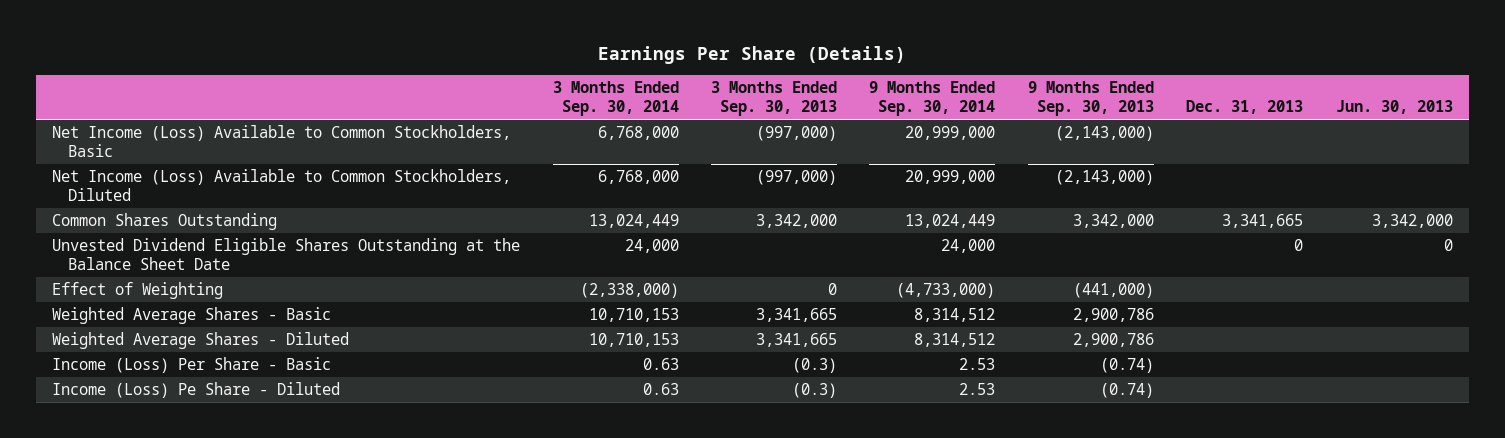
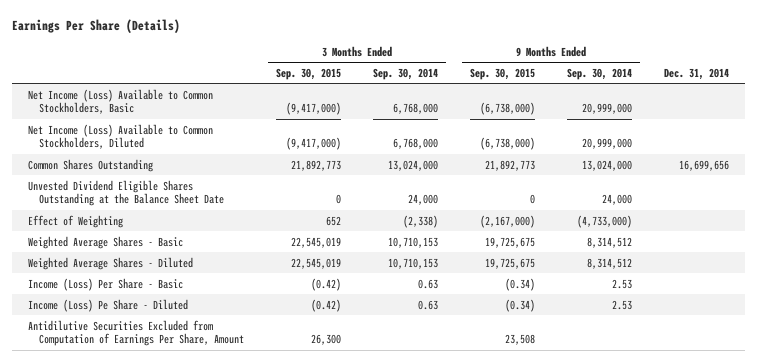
- | 3 Months Ended Sep. 30, 2014 | 3 Months Ended Sep. 30, 2013 | 9 Months Ended Sep. 30, 2014 | 9 Months Ended Sep. 30, 2013 | Dec. 31, 2013 | Jun. 30, 2013
+ | 3 Months Ended Sep. 30, 2015 | 3 Months Ended Sep. 30, 2014 | 9 Months Ended Sep. 30, 2015 | 9 Months Ended Sep. 30, 2014 | Dec. 31, 2014
- Common Shares Outstanding | 13,024,449 | 3,342,000 | 13,024,449 | 3,342,000 | 3,341,665 | 3,342,000
+ Common Shares Outstanding | 21,892,773 | 13,024,000 | 21,892,773 | 13,024,000 | 16,699,656
- Effect of Weighting | (2,338,000) | 0 | (4,733,000) | (441,000) | |
+ Effect of Weighting | 652 | (2,338) | (2,167,000) | (4,733,000) |
+ Antidilutive Securities Excluded from Computation of Earnings Per Share, Amount | 26,300 | | 23,508 | |

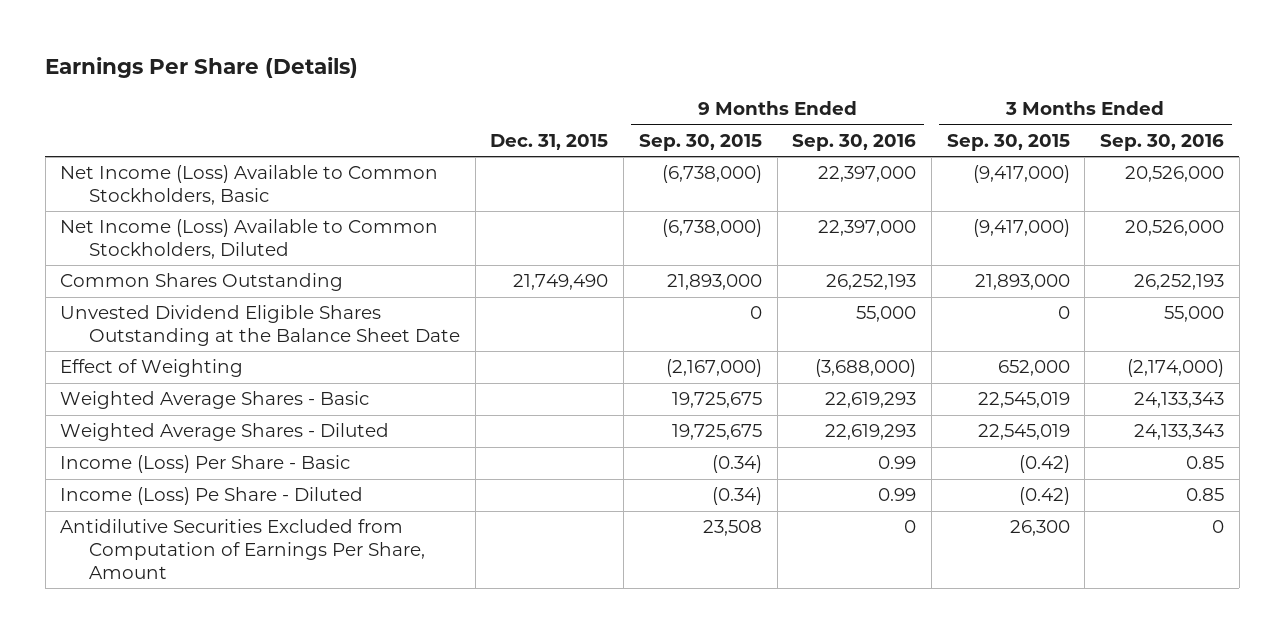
- | 3 Months Ended Sep. 30, 2015 | 3 Months Ended Sep. 30, 2014 | 9 Months Ended Sep. 30, 2015 | 9 Months Ended Sep. 30, 2014 | Dec. 31, 2014
+ | Dec. 31, 2015 | 9 Months Ended Sep. 30, 2015 | 9 Months Ended Sep. 30, 2016 | 3 Months Ended Sep. 30, 2015 | 3 Months Ended Sep. 30, 2016
- Common Shares Outstanding | 21,892,773 | 13,024,000 | 21,892,773 | 13,024,000 | 16,699,656
+ Common Shares Outstanding | 21,749,490 | 21,893,000 | 26,252,193 | 21,893,000 | 26,252,193
- Effect of Weighting | 652 | (2,338) | (2,167,000) | (4,733,000) |
+ Effect of Weighting | | (2,167,000) | (3,688,000) | 652,000 | (2,174,000)

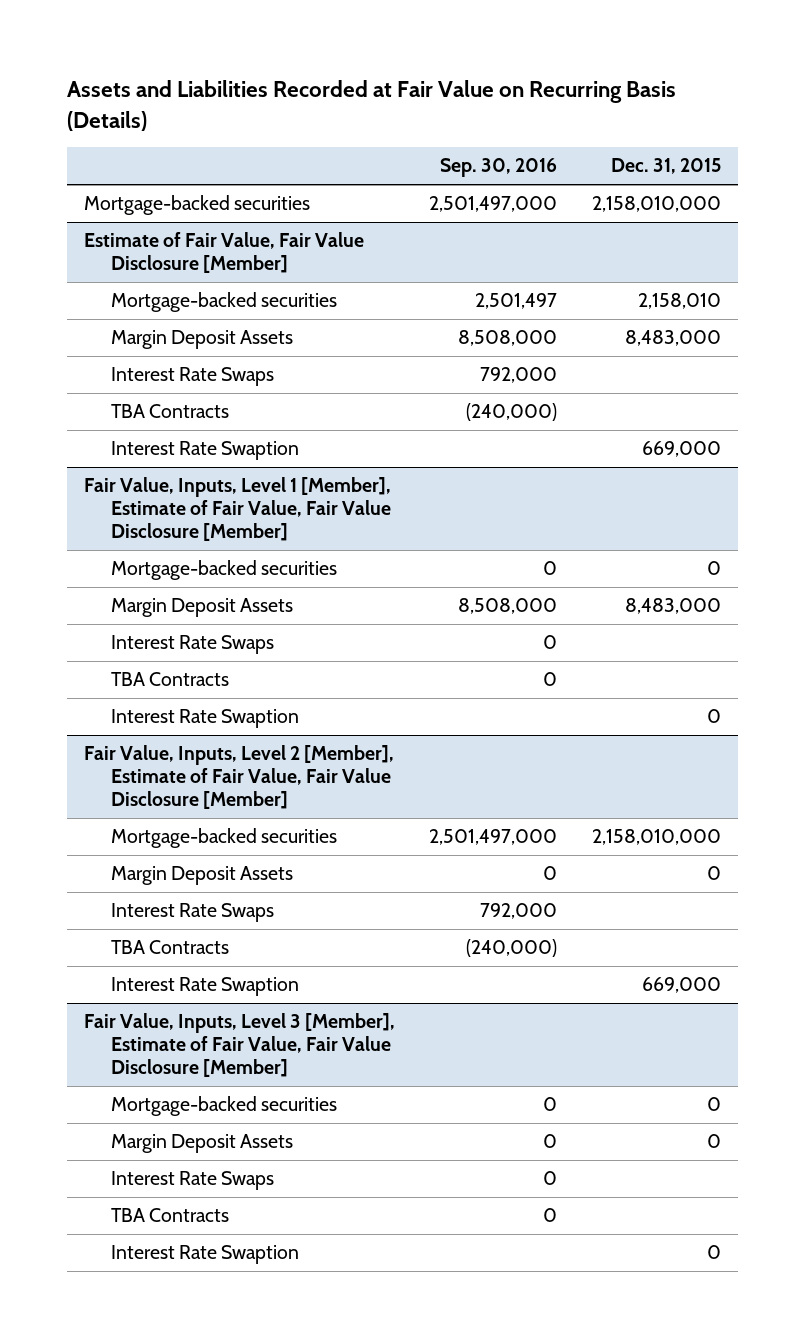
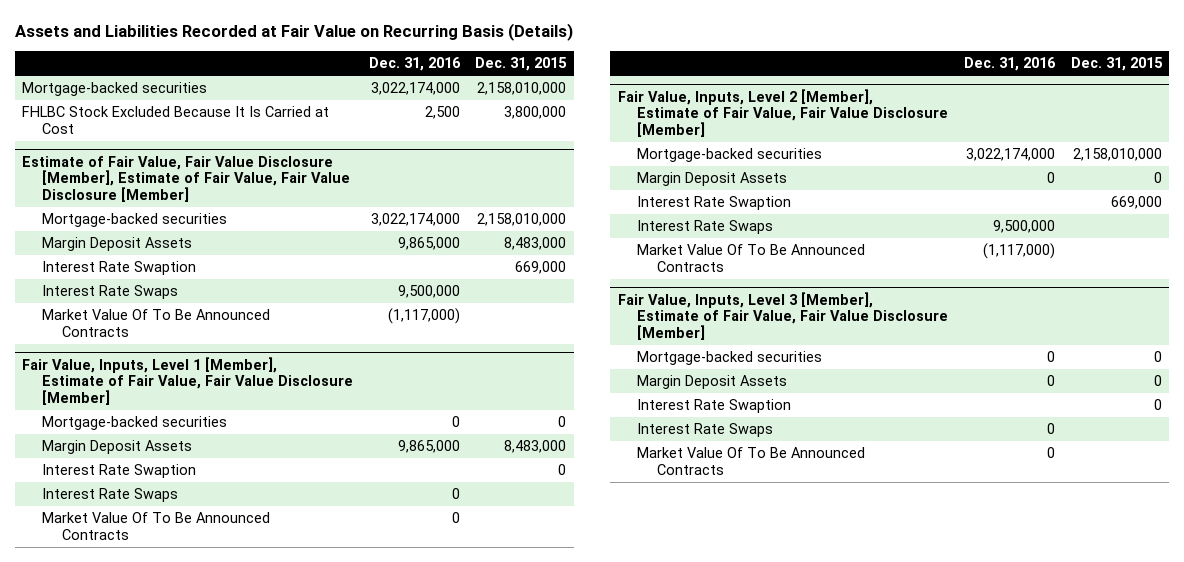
- | Sep. 30, 2016 | Dec. 31, 2015
+ | Dec. 31, 2016 | Dec. 31, 2015
- Estimate of Fair Value, Fair Value Disclosure [Member]
- Mortgage-backed securities | 2,501,497 | 2,158,010
+ FHLBC Stock Excluded Because It Is Carried at Cost | 2,500 | 3,800,000
+ Estimate of Fair Value, Fair Value Disclosure [Member], Estimate of Fair Value, Fair Value Disclosure [Member]
+ Mortgage-backed securities | 3,022,174,000 | 2,158,010,000
- Interest Rate Swaps | 792,000 |
- TBA Contracts | (240,000) |
+ Interest Rate Swaps | 9,500,000 |
+ Market Value Of To Be Announced Contracts | (1,117,000) |
@ Fair Value, Inputs, Level 1 [Member], Estimate of Fair Value, Fair Value Disclosure [Member]
- TBA Contracts | 0 |
moved down: Interest Rate Swaps | 0 |
+ Market Value Of To Be Announced Contracts | 0 |
@ Fair Value, Inputs, Level 2 [Member], Estimate of Fair Value, Fair Value Disclosure [Member]
- TBA Contracts | (240,000) |
moved down: Interest Rate Swaps | 9,500,000 |
+ Market Value Of To Be Announced Contracts | (1,117,000) |
@ Fair Value, Inputs, Level 3 [Member], Estimate of Fair Value, Fair Value Disclosure [Member]
- TBA Contracts | 0 |
moved down: Interest Rate Swaps | 0 |
+ Market Value Of To Be Announced Contracts | 0 |

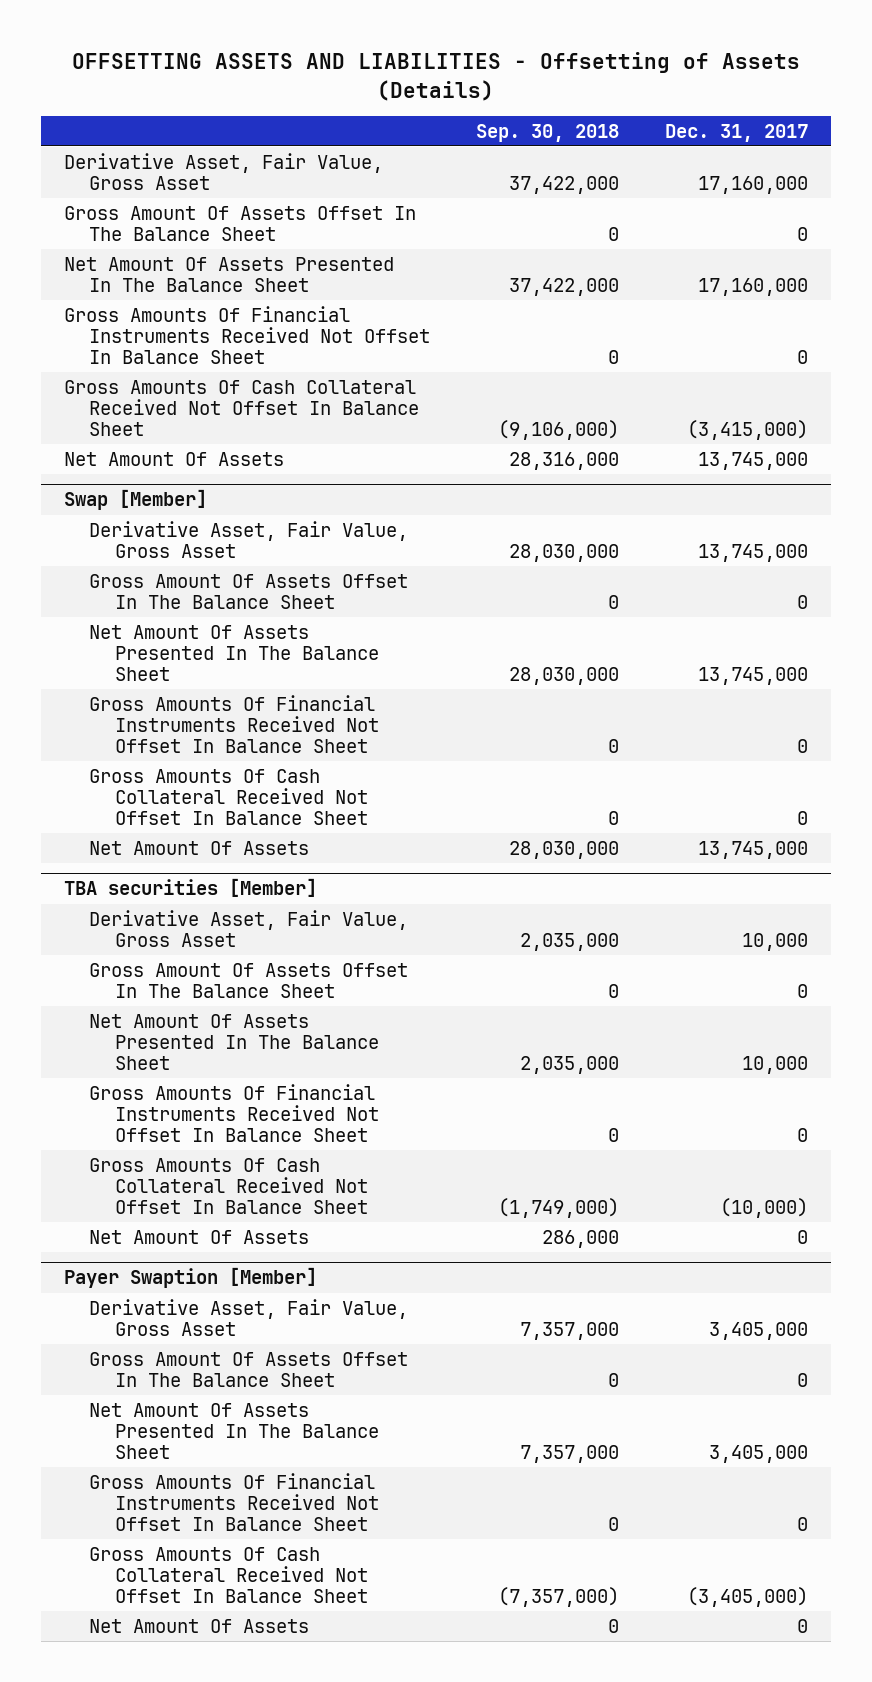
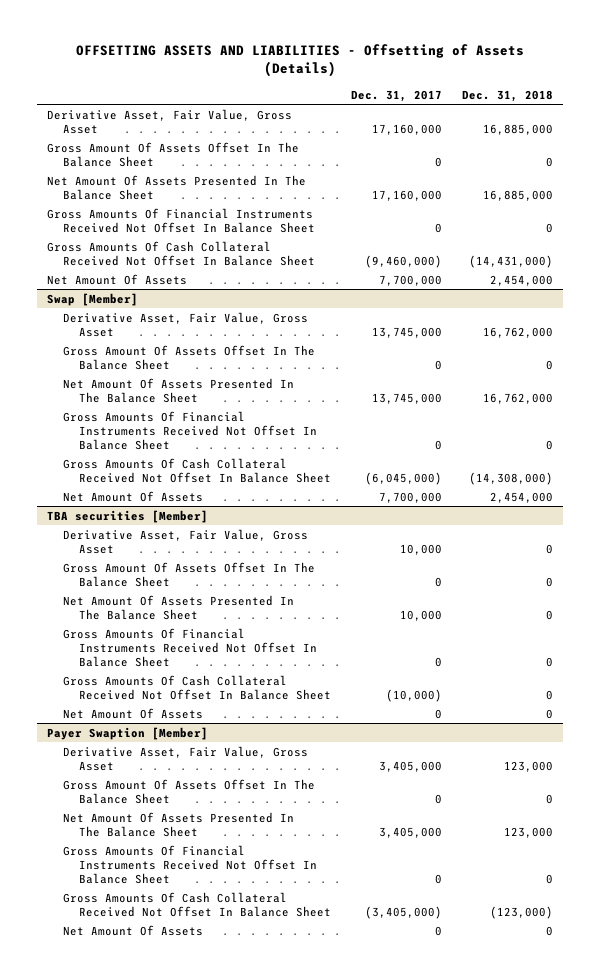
- | Sep. 30, 2018 | Dec. 31, 2017
+ | Dec. 31, 2017 | Dec. 31, 2018
- Gross Amounts Of Cash Collateral Received Not Offset In Balance Sheet | (9,106,000) | (3,415,000)
- Net Amount Of Assets | 28,316,000 | 13,745,000
+ Gross Amounts Of Cash Collateral Received Not Offset In Balance Sheet | (9,460,000) | (14,431,000)
+ Net Amount Of Assets | 7,700,000 | 2,454,000
@ Swap [Member]
- Gross Amounts Of Cash Collateral Received Not Offset In Balance Sheet | 0 | 0
- Net Amount Of Assets | 28,030,000 | 13,745,000
+ Gross Amounts Of Cash Collateral Received Not Offset In Balance Sheet | (6,045,000) | (14,308,000)
+ Net Amount Of Assets | 7,700,000 | 2,454,000

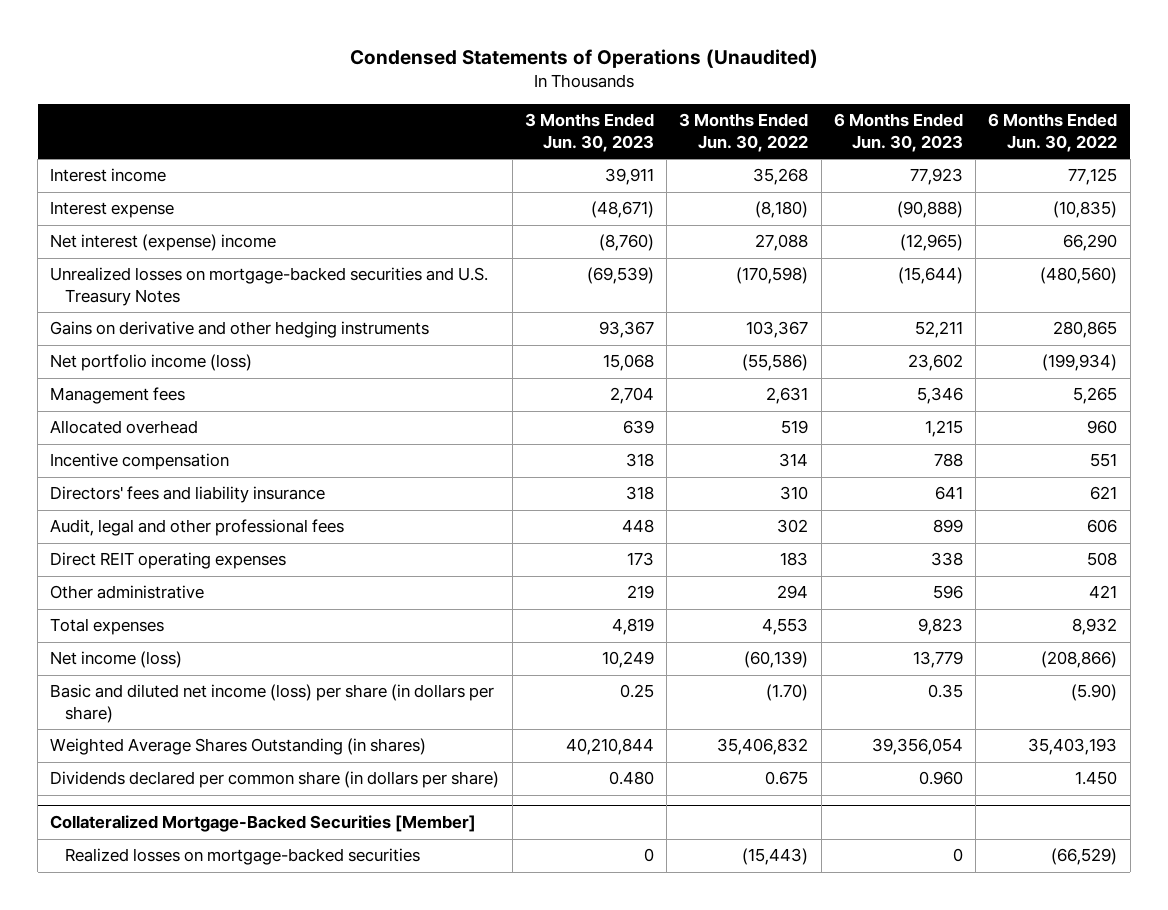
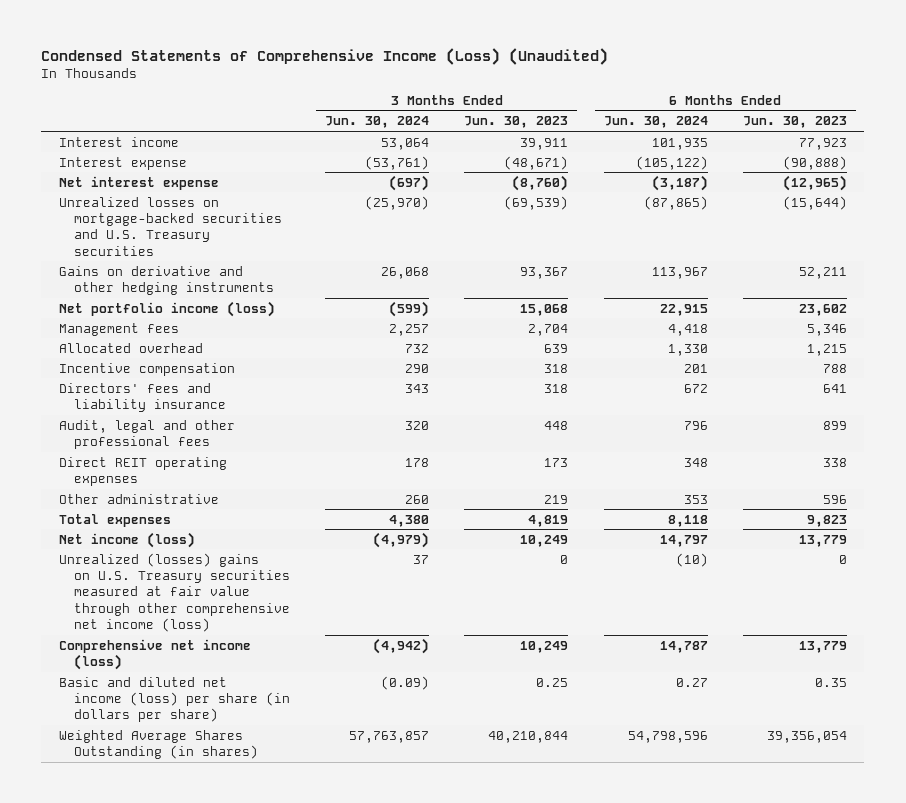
- Condensed Statements of Operations (Unaudited)
+ Condensed Statements of Comprehensive Income (Loss) (Unaudited)
- | 3 Months Ended Jun. 30, 2023 | 3 Months Ended Jun. 30, 2022 | 6 Months Ended Jun. 30, 2023 | 6 Months Ended Jun. 30, 2022
+ | 3 Months Ended Jun. 30, 2024 | 3 Months Ended Jun. 30, 2023 | 6 Months Ended Jun. 30, 2024 | 6 Months Ended Jun. 30, 2023
- Net interest (expense) income | (8,760) | 27,088 | (12,965) | 66,290
- Unrealized losses on mortgage-backed securities and U.S. Treasury Notes | (69,539) | (170,598) | (15,644) | (480,560)
+ Net interest expense | (697) | (8,760) | (3,187) | (12,965)
+ Unrealized losses on mortgage-backed securities and U.S. Treasury securities | (25,970) | (69,539) | (87,865) | (15,644)
+ Unrealized (losses) gains on U.S. Treasury securities measured at fair value through other comprehensive net income (loss) | 37 | 0 | (10) | 0
+ Comprehensive net income (loss) | (4,942) | 10,249 | 14,787 | 13,779
- Dividends declared per common share (in dollars per share) | 0.480 | 0.675 | 0.960 | 1.450
- Collateralized Mortgage-Backed Securities [Member]
- Realized losses on mortgage-backed securities | 0 | (15,443) | 0 | (66,529)

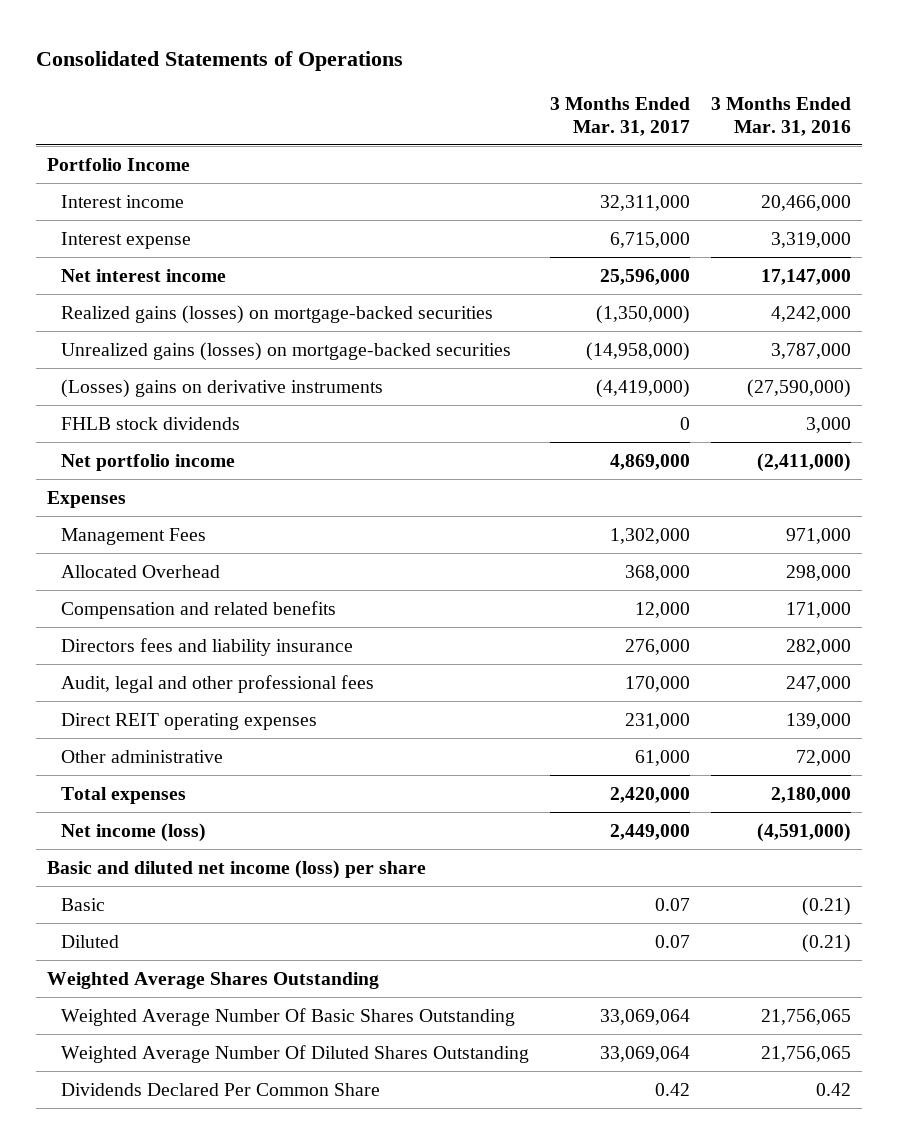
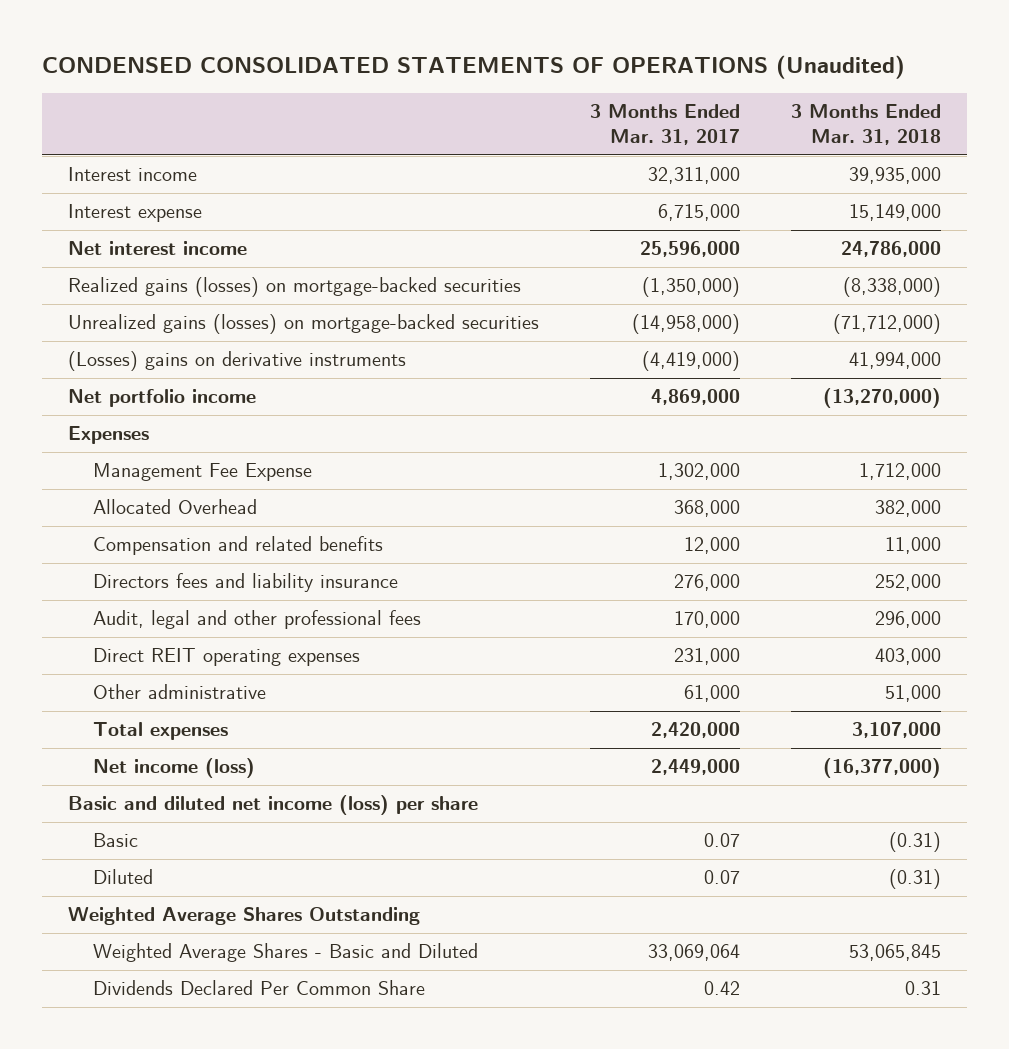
- Consolidated Statements of Operations
+ CONDENSED CONSOLIDATED STATEMENTS OF OPERATIONS (Unaudited)
- | 3 Months Ended Mar. 31, 2017 | 3 Months Ended Mar. 31, 2016
+ | 3 Months Ended Mar. 31, 2017 | 3 Months Ended Mar. 31, 2018
- Portfolio Income
- FHLB stock dividends | 0 | 3,000
- Management Fees | 1,302,000 | 971,000
+ Management Fee Expense | 1,302,000 | 1,712,000
- Weighted Average Number Of Basic Shares Outstanding | 33,069,064 | 21,756,065
- Weighted Average Number Of Diluted Shares Outstanding | 33,069,064 | 21,756,065
+ Weighted Average Shares - Basic and Diluted | 33,069,064 | 53,065,845

